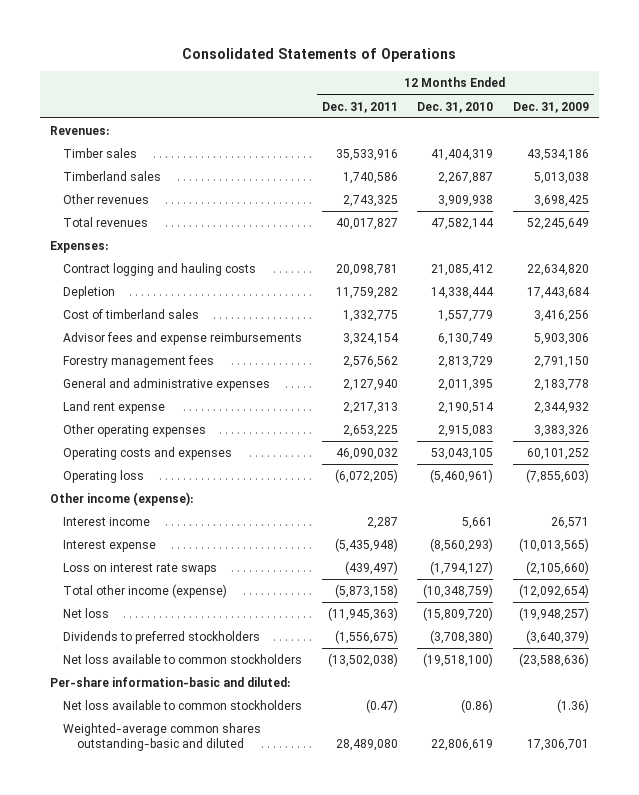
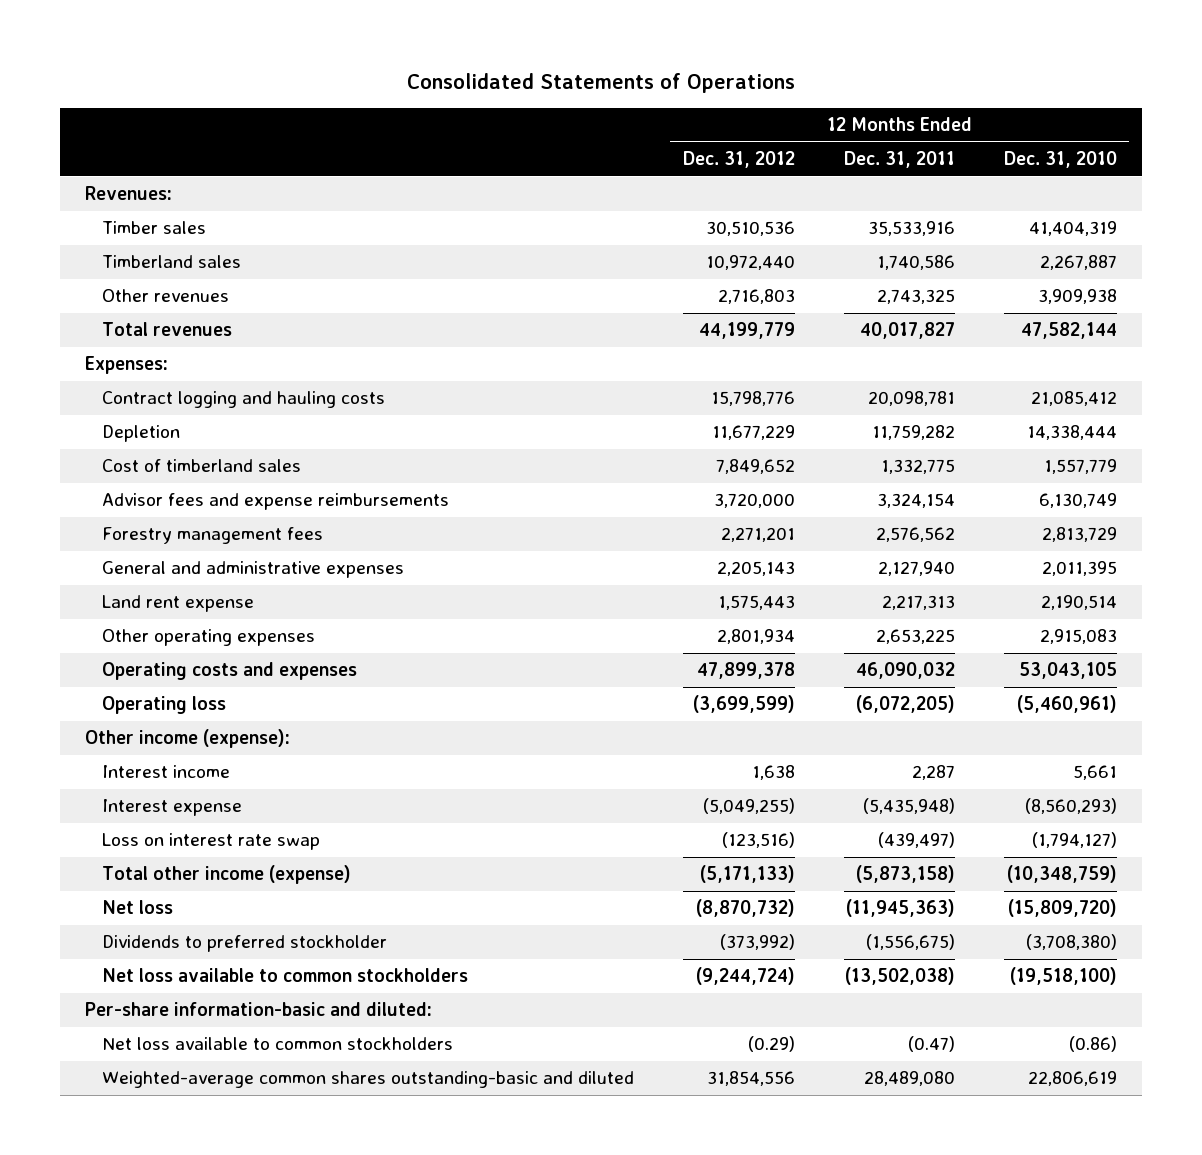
- | 12 Months Ended Dec. 31, 2011 | 12 Months Ended Dec. 31, 2010 | 12 Months Ended Dec. 31, 2009
+ | 12 Months Ended Dec. 31, 2012 | 12 Months Ended Dec. 31, 2011 | 12 Months Ended Dec. 31, 2010
- Loss on interest rate swaps | (439,497) | (1,794,127) | (2,105,660)
+ Loss on interest rate swap | (123,516) | (439,497) | (1,794,127)
- Dividends to preferred stockholders | (1,556,675) | (3,708,380) | (3,640,379)
+ Dividends to preferred stockholder | (373,992) | (1,556,675) | (3,708,380)

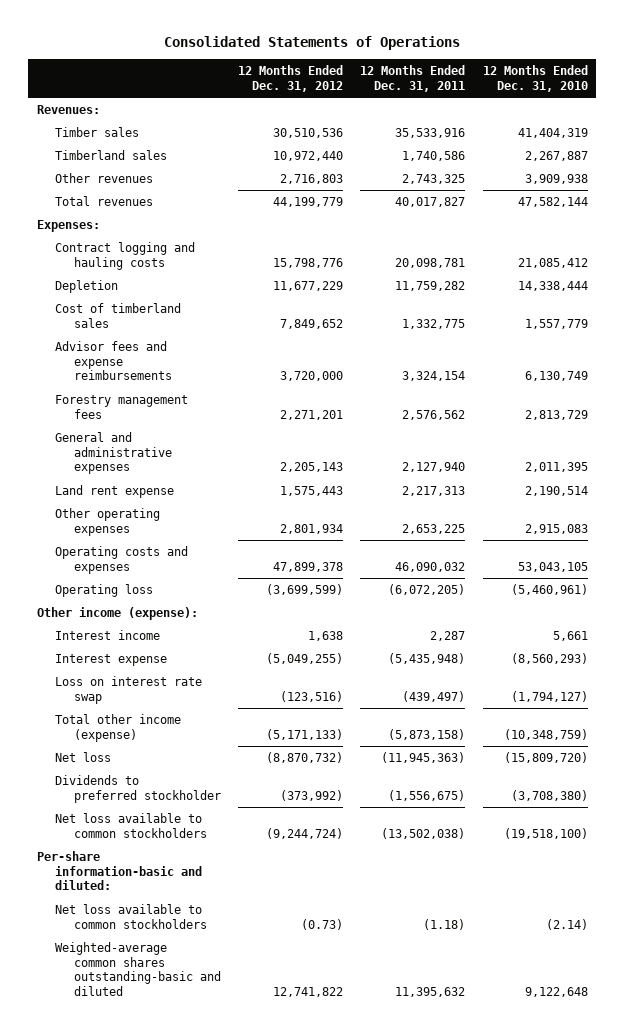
- Net loss available to common stockholders | (0.29) | (0.47) | (0.86)
- Weighted-average common shares outstanding-basic and diluted | 31,854,556 | 28,489,080 | 22,806,619
+ Net loss available to common stockholders | (0.73) | (1.18) | (2.14)
+ Weighted-average common shares outstanding-basic and diluted | 12,741,822 | 11,395,632 | 9,122,648

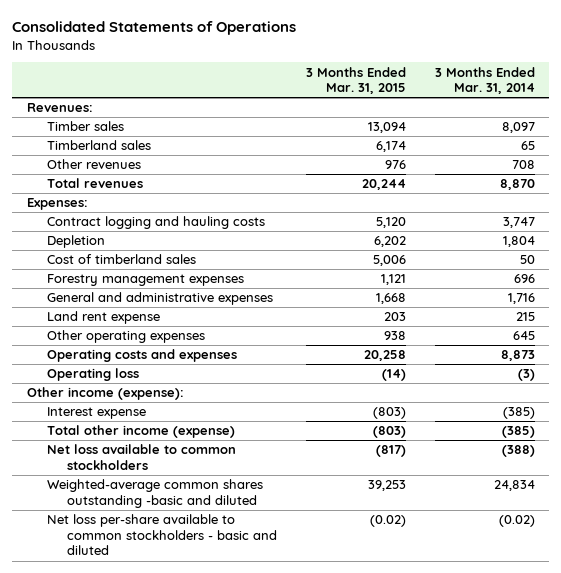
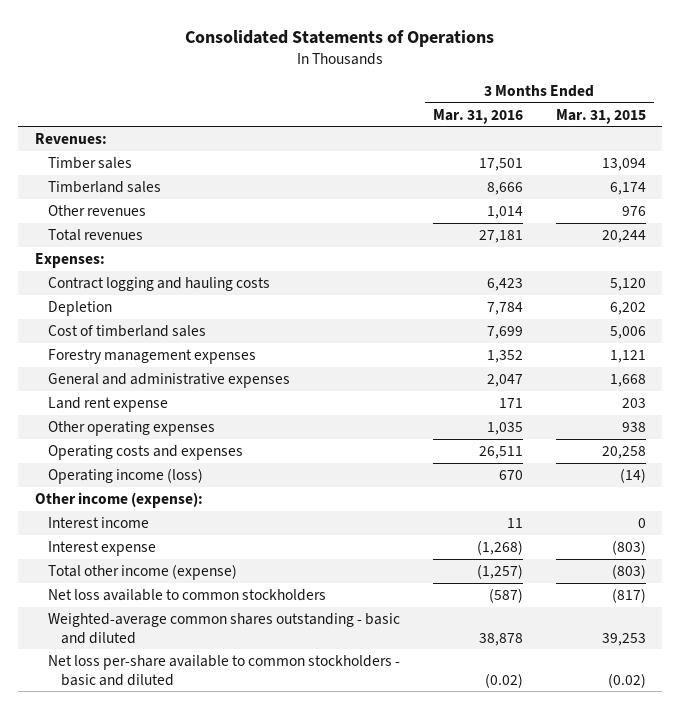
- | 3 Months Ended Mar. 31, 2015 | 3 Months Ended Mar. 31, 2014
+ | 3 Months Ended Mar. 31, 2016 | 3 Months Ended Mar. 31, 2015
- Operating loss | (14) | (3)
+ Operating income (loss) | 670 | (14)
+ Interest income | 11 | 0
- Weighted-average common shares outstanding -basic and diluted | 39,253 | 24,834
+ Weighted-average common shares outstanding - basic and diluted | 38,878 | 39,253

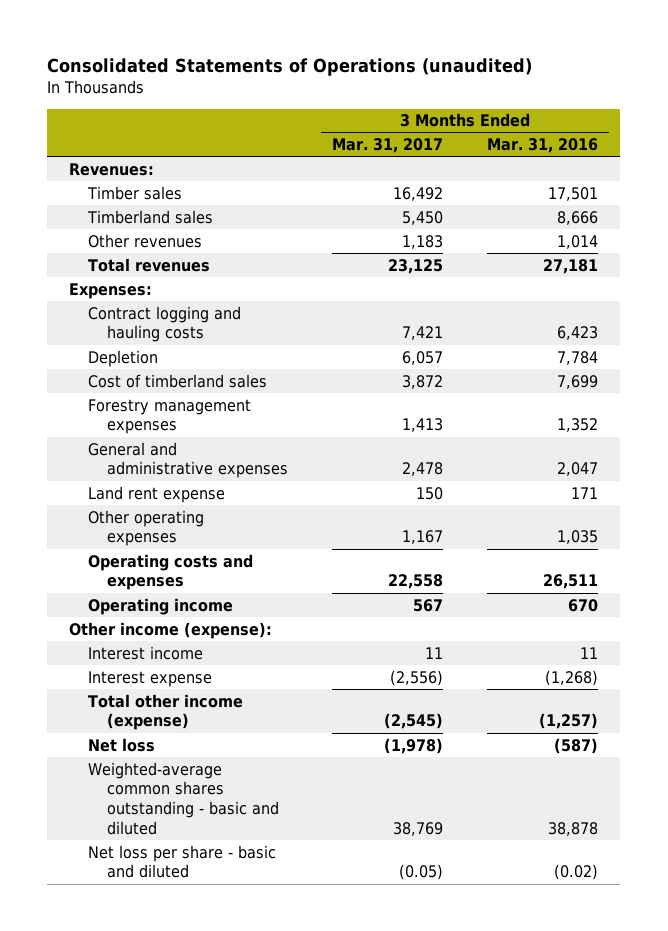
- Consolidated Statements of Operations
+ Consolidated Statements of Operations (unaudited)
- | 3 Months Ended Mar. 31, 2016 | 3 Months Ended Mar. 31, 2015
+ | 3 Months Ended Mar. 31, 2017 | 3 Months Ended Mar. 31, 2016
- Operating income (loss) | 670 | (14)
+ Operating income | 567 | 670
- Net loss available to common stockholders | (587) | (817)
+ Net loss | (1,978) | (587)
- Net loss per-share available to common stockholders - basic and diluted | (0.02) | (0.02)
+ Net loss per share - basic and diluted | (0.05) | (0.02)

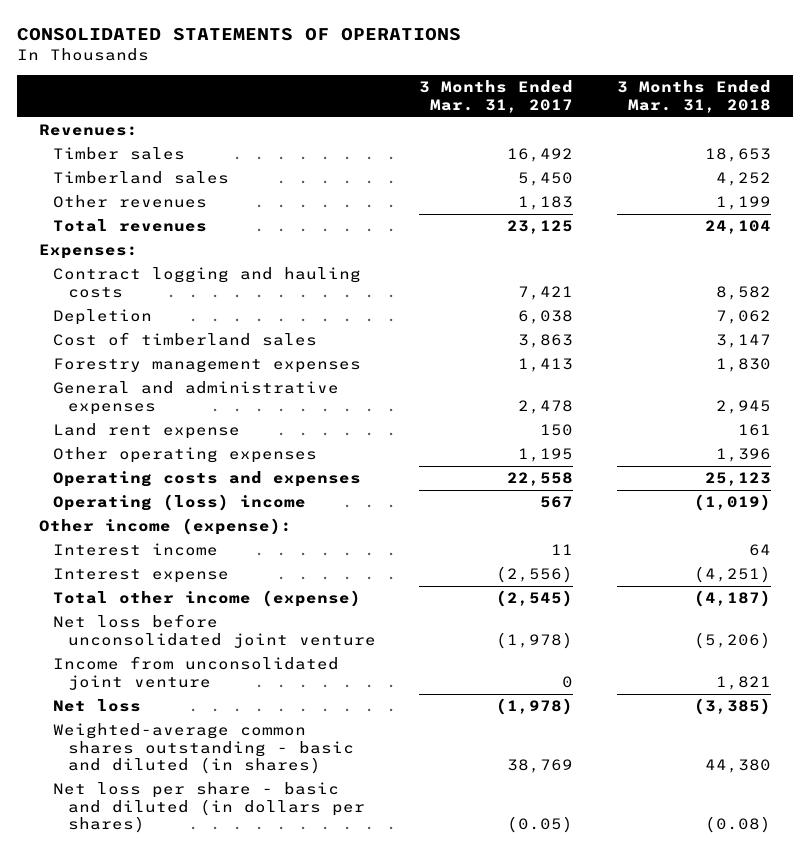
- Consolidated Statements of Operations (unaudited)
+ CONSOLIDATED STATEMENTS OF OPERATIONS
- | 3 Months Ended Mar. 31, 2017 | 3 Months Ended Mar. 31, 2016
+ | 3 Months Ended Mar. 31, 2017 | 3 Months Ended Mar. 31, 2018
- Depletion | 6,057 | 7,784
- Cost of timberland sales | 3,872 | 7,699
+ Depletion | 6,038 | 7,062
+ Cost of timberland sales | 3,863 | 3,147
- Other operating expenses | 1,167 | 1,035
+ Other operating expenses | 1,195 | 1,396
- Operating income | 567 | 670
+ Operating (loss) income | 567 | (1,019)
+ Net loss before unconsolidated joint venture | (1,978) | (5,206)
+ Income from unconsolidated joint venture | 0 | 1,821
- Weighted-average common shares outstanding - basic and diluted | 38,769 | 38,878
- Net loss per share - basic and diluted | (0.05) | (0.02)
+ Weighted-average common shares outstanding - basic and diluted (in shares) | 38,769 | 44,380
+ Net loss per share - basic and diluted (in dollars per shares) | (0.05) | (0.08)

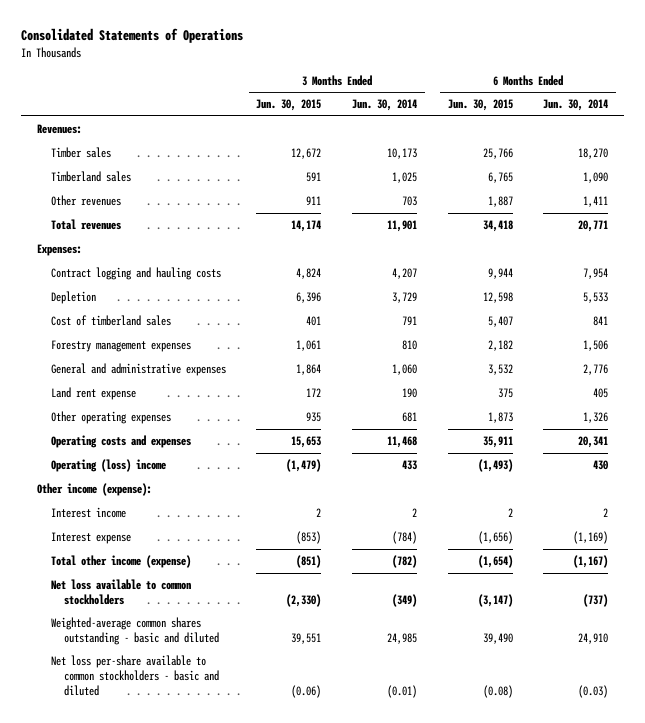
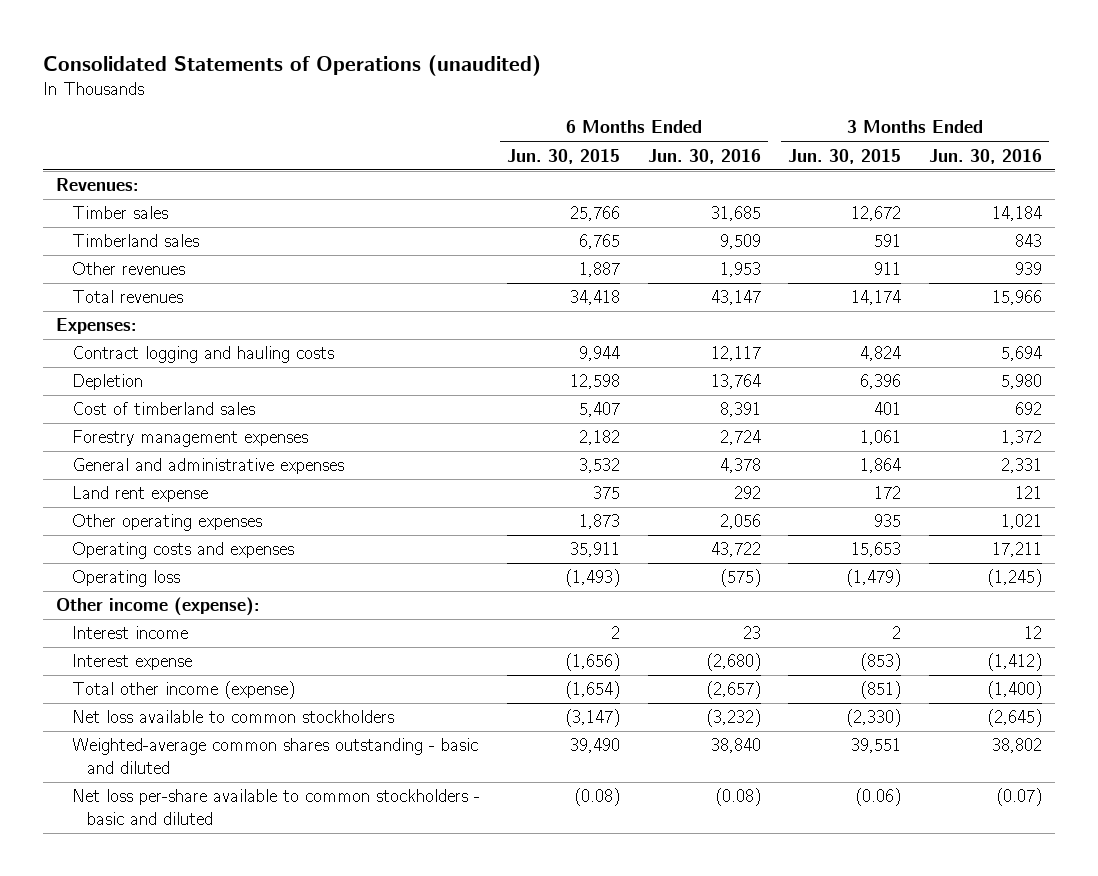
- Consolidated Statements of Operations
+ Consolidated Statements of Operations (unaudited)
- | 3 Months Ended Jun. 30, 2015 | 3 Months Ended Jun. 30, 2014 | 6 Months Ended Jun. 30, 2015 | 6 Months Ended Jun. 30, 2014
+ | 6 Months Ended Jun. 30, 2015 | 6 Months Ended Jun. 30, 2016 | 3 Months Ended Jun. 30, 2015 | 3 Months Ended Jun. 30, 2016
- Operating (loss) income | (1,479) | 433 | (1,493) | 430
+ Operating loss | (1,493) | (575) | (1,479) | (1,245)

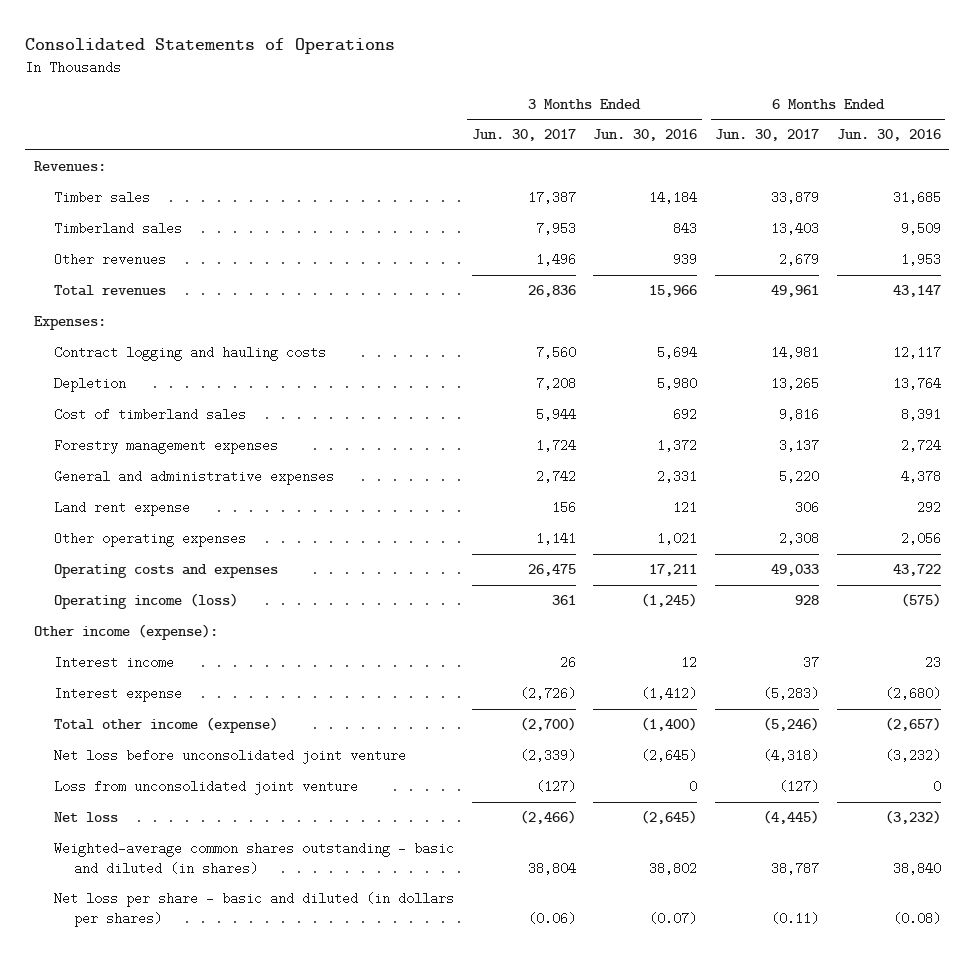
- Consolidated Statements of Operations (unaudited)
+ Consolidated Statements of Operations
- | 6 Months Ended Jun. 30, 2015 | 6 Months Ended Jun. 30, 2016 | 3 Months Ended Jun. 30, 2015 | 3 Months Ended Jun. 30, 2016
+ | 3 Months Ended Jun. 30, 2017 | 3 Months Ended Jun. 30, 2016 | 6 Months Ended Jun. 30, 2017 | 6 Months Ended Jun. 30, 2016
- Operating loss | (1,493) | (575) | (1,479) | (1,245)
+ Operating income (loss) | 361 | (1,245) | 928 | (575)
- Net loss available to common stockholders | (3,147) | (3,232) | (2,330) | (2,645)
- Weighted-average common shares outstanding - basic and diluted | 39,490 | 38,840 | 39,551 | 38,802
- Net loss per-share available to common stockholders - basic and diluted | (0.08) | (0.08) | (0.06) | (0.07)
+ Net loss before unconsolidated joint venture | (2,339) | (2,645) | (4,318) | (3,232)
+ Loss from unconsolidated joint venture | (127) | 0 | (127) | 0
+ Net loss | (2,466) | (2,645) | (4,445) | (3,232)
+ Weighted-average common shares outstanding - basic and diluted (in shares) | 38,804 | 38,802 | 38,787 | 38,840
+ Net loss per share - basic and diluted (in dollars per shares) | (0.06) | (0.07) | (0.11) | (0.08)

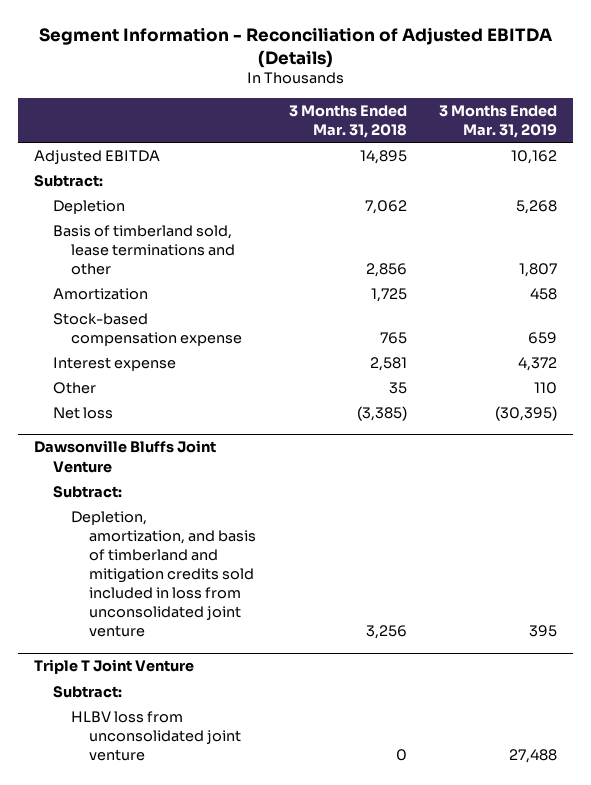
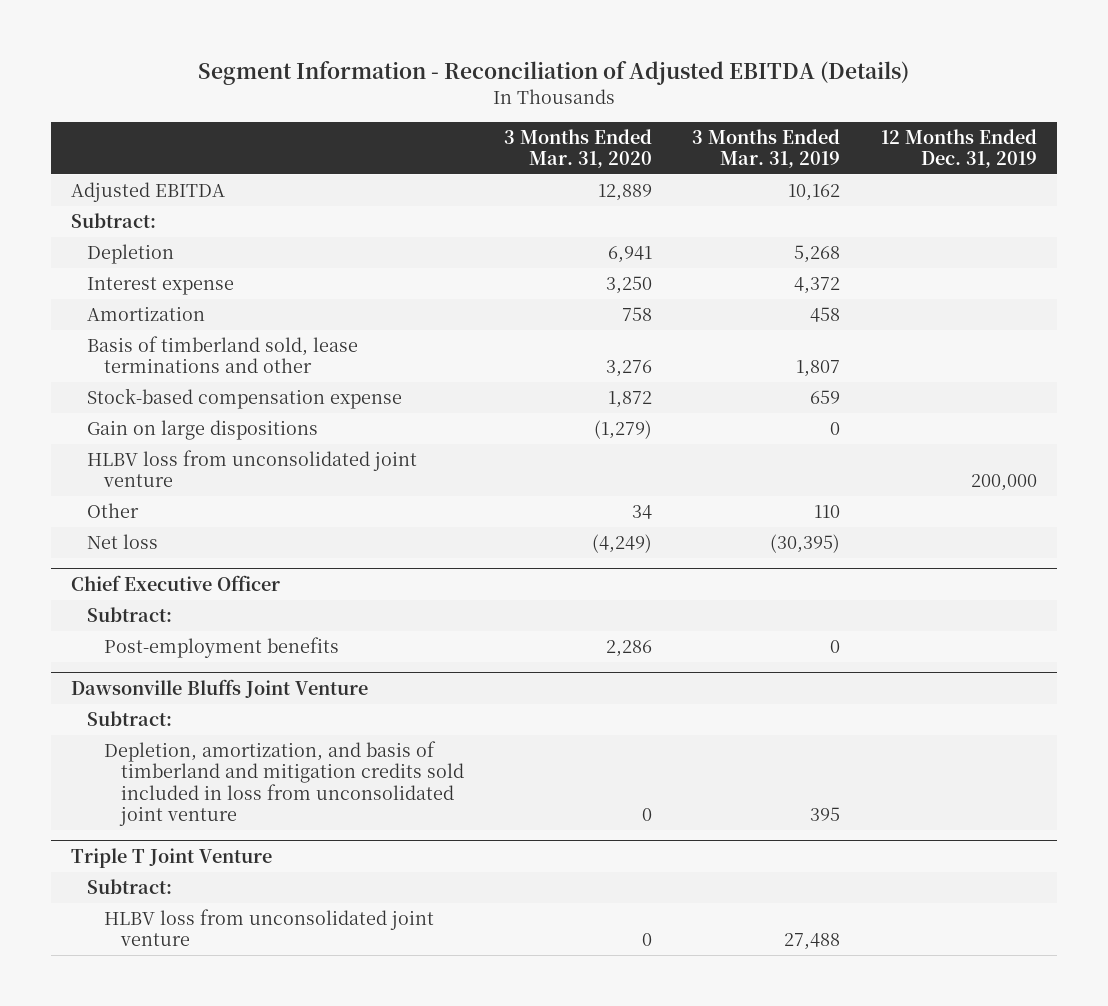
- | 3 Months Ended Mar. 31, 2018 | 3 Months Ended Mar. 31, 2019
+ | 3 Months Ended Mar. 31, 2020 | 3 Months Ended Mar. 31, 2019 | 12 Months Ended Dec. 31, 2019
moved up: Interest expense | 3,250 | 4,372 |
moved down: Basis of timberland sold, lease terminations and other | 3,276 | 1,807 |
+ Gain on large dispositions | (1,279) | 0 |
+ HLBV loss from unconsolidated joint venture | | | 200,000
+ Chief Executive Officer
+ Subtract:
+ Post-employment benefits | 2,286 | 0 |

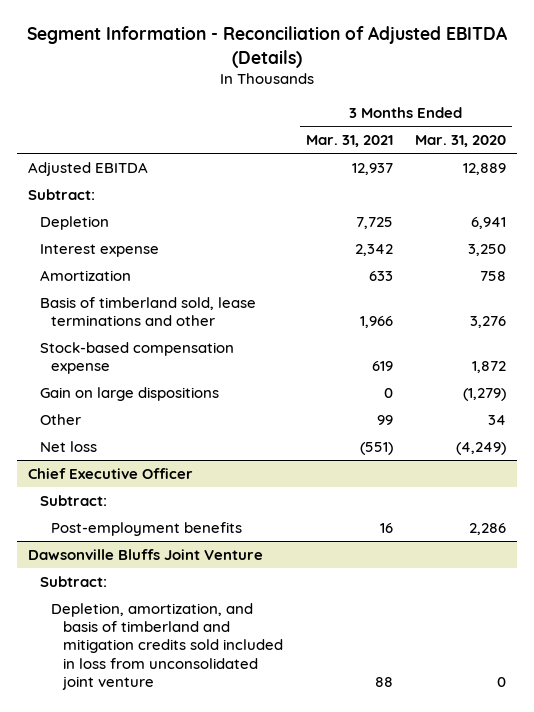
- | 3 Months Ended Mar. 31, 2020 | 3 Months Ended Mar. 31, 2019 | 12 Months Ended Dec. 31, 2019
+ | 3 Months Ended Mar. 31, 2021 | 3 Months Ended Mar. 31, 2020
- HLBV loss from unconsolidated joint venture | | | 200,000
- Triple T Joint Venture
- Subtract:
- HLBV loss from unconsolidated joint venture | 0 | 27,488 |

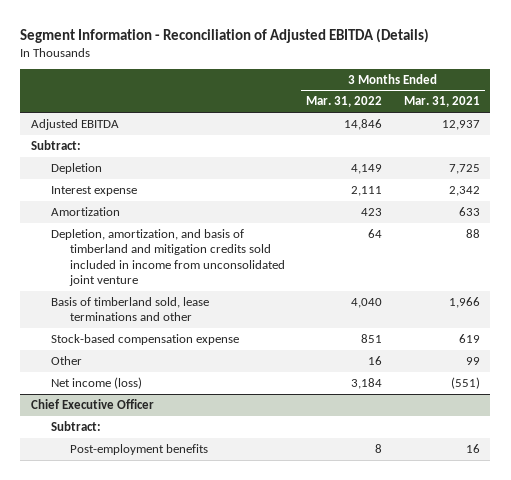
- | 3 Months Ended Mar. 31, 2021 | 3 Months Ended Mar. 31, 2020
+ | 3 Months Ended Mar. 31, 2022 | 3 Months Ended Mar. 31, 2021
+ Depletion, amortization, and basis of timberland and mitigation credits sold included in income from unconsolidated joint venture | 64 | 88
- Gain on large dispositions | 0 | (1,279)
- Net loss | (551) | (4,249)
+ Net income (loss) | 3,184 | (551)
- Dawsonville Bluffs Joint Venture
- Subtract:
- Depletion, amortization, and basis of timberland and mitigation credits sold included in loss from unconsolidated joint venture | 88 | 0

